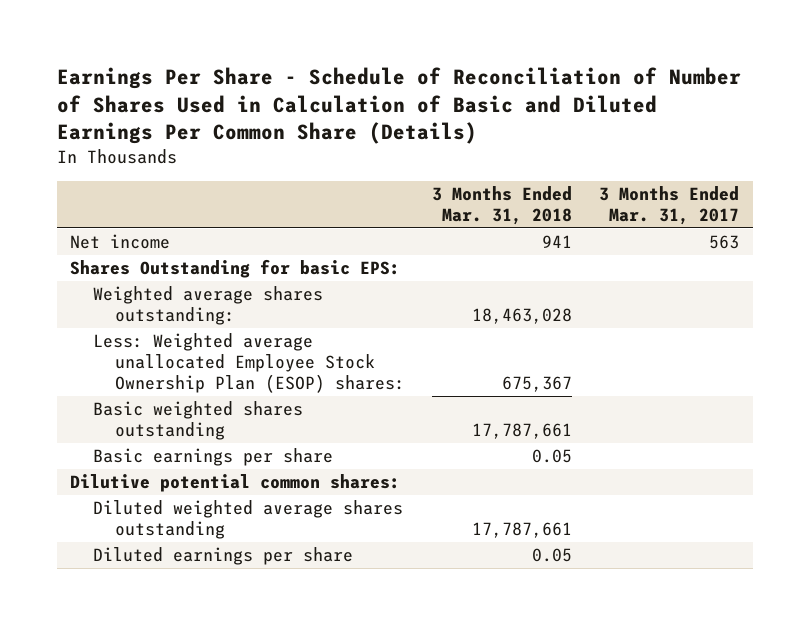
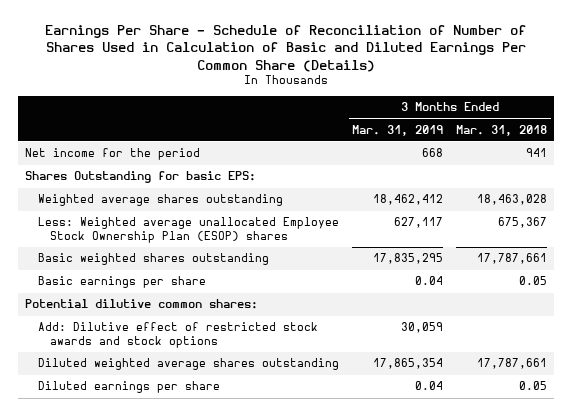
- | 3 Months Ended Mar. 31, 2018 | 3 Months Ended Mar. 31, 2017
+ | 3 Months Ended Mar. 31, 2019 | 3 Months Ended Mar. 31, 2018
- Net income | 941 | 563
+ Net income for the period | 668 | 941
- Weighted average shares outstanding: | 18,463,028 |
- Less: Weighted average unallocated Employee Stock Ownership Plan (ESOP) shares: | 675,367 |
+ Weighted average shares outstanding | 18,462,412 | 18,463,028
+ Less: Weighted average unallocated Employee Stock Ownership Plan (ESOP) shares | 627,117 | 675,367
- Dilutive potential common shares:
+ Potential dilutive common shares:
+ Add: Dilutive effect of restricted stock awards and stock options | 30,059 |

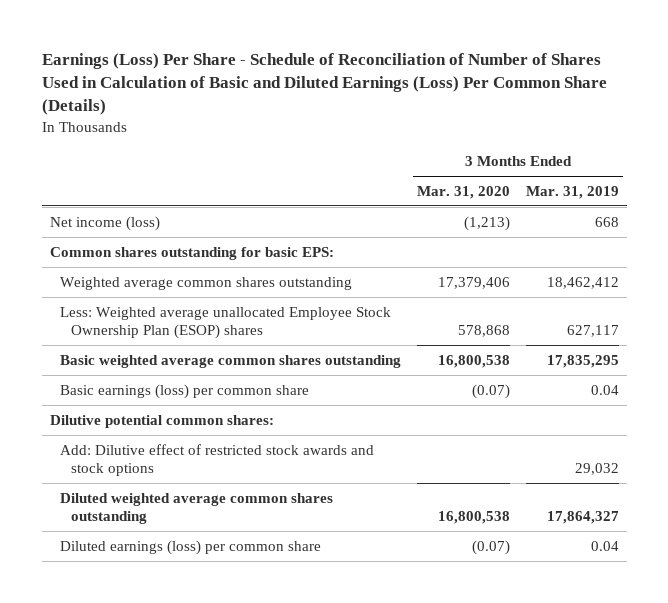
- Earnings Per Share - Schedule of Reconciliation of Number of Shares Used in Calculation of Basic and Diluted Earnings Per Common Share (Details)
+ Earnings (Loss) Per Share - Schedule of Reconciliation of Number of Shares Used in Calculation of Basic and Diluted Earnings (Loss) Per Common Share (Details)
- | 3 Months Ended Mar. 31, 2019 | 3 Months Ended Mar. 31, 2018
+ | 3 Months Ended Mar. 31, 2020 | 3 Months Ended Mar. 31, 2019
- Net income for the period | 668 | 941
- Shares Outstanding for basic EPS:
- Weighted average shares outstanding | 18,462,412 | 18,463,028
+ Net income (loss) | (1,213) | 668
+ Common shares outstanding for basic EPS:
+ Weighted average common shares outstanding | 17,379,406 | 18,462,412
- Basic weighted shares outstanding | 17,835,295 | 17,787,661
- Basic earnings per share | 0.04 | 0.05
- Potential dilutive common shares:
- Add: Dilutive effect of restricted stock awards and stock options | 30,059 |
- Diluted weighted average shares outstanding | 17,865,354 | 17,787,661
- Diluted earnings per share | 0.04 | 0.05
+ Basic weighted average common shares outstanding | 16,800,538 | 17,835,295
+ Basic earnings (loss) per common share | (0.07) | 0.04
+ Dilutive potential common shares:
+ Add: Dilutive effect of restricted stock awards and stock options | | 29,032
+ Diluted weighted average common shares outstanding | 16,800,538 | 17,864,327
+ Diluted earnings (loss) per common share | (0.07) | 0.04

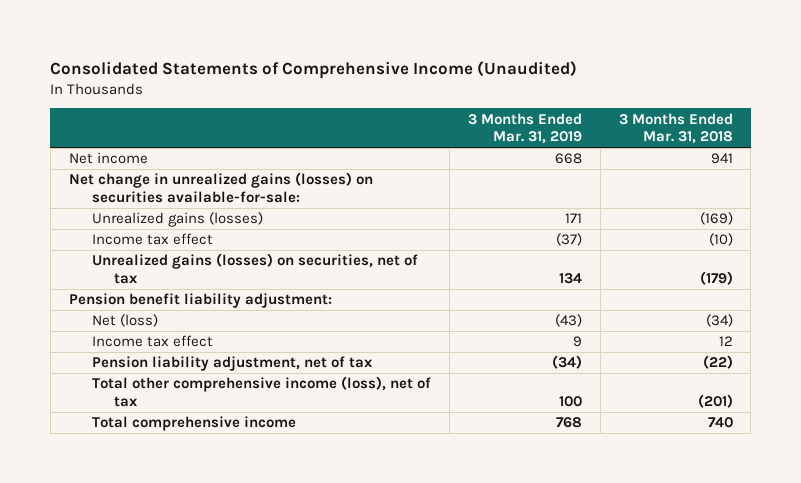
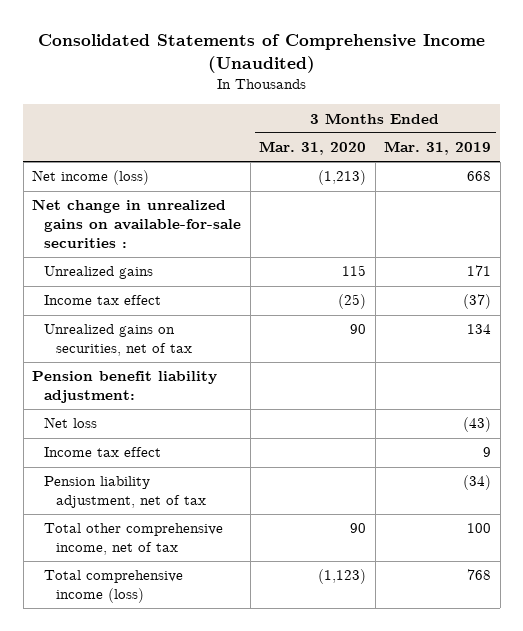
- | 3 Months Ended Mar. 31, 2019 | 3 Months Ended Mar. 31, 2018
+ | 3 Months Ended Mar. 31, 2020 | 3 Months Ended Mar. 31, 2019
- Net income | 668 | 941
- Net change in unrealized gains (losses) on securities available-for-sale:
- Unrealized gains (losses) | 171 | (169)
+ Net income (loss) | (1,213) | 668
+ Net change in unrealized gains on available-for-sale securities :
+ Unrealized gains | 115 | 171
- Unrealized gains (losses) on securities, net of tax | 134 | (179)
+ Unrealized gains on securities, net of tax | 90 | 134
- Net (loss) | (43) | (34)
+ Net loss | | (43)
- Total other comprehensive income (loss), net of tax | 100 | (201)
- Total comprehensive income | 768 | 740
+ Total other comprehensive income, net of tax | 90 | 100
+ Total comprehensive income (loss) | (1,123) | 768

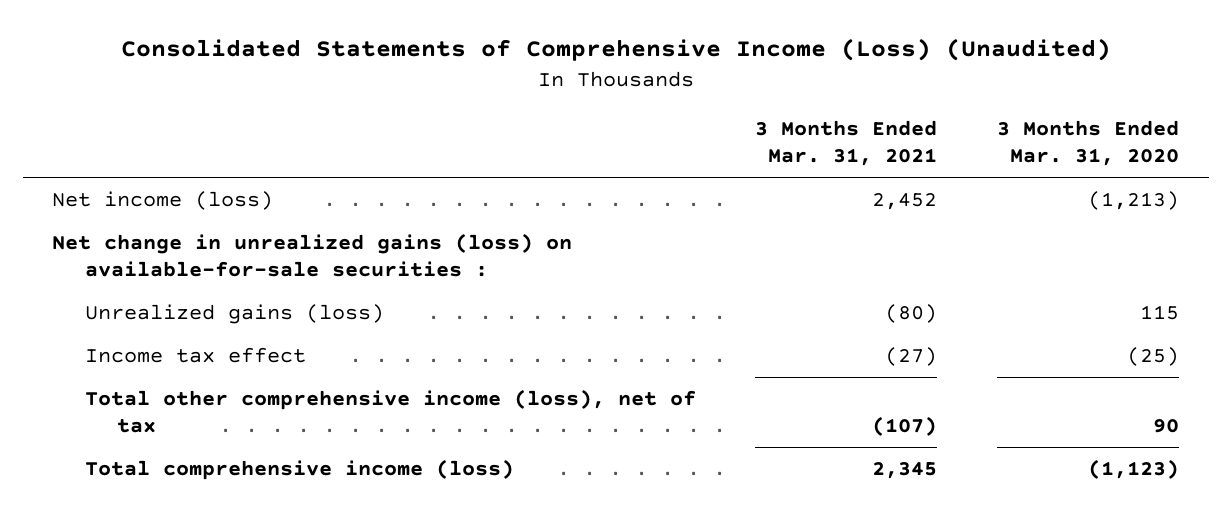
- Consolidated Statements of Comprehensive Income (Unaudited)
+ Consolidated Statements of Comprehensive Income (Loss) (Unaudited)
- | 3 Months Ended Mar. 31, 2020 | 3 Months Ended Mar. 31, 2019
+ | 3 Months Ended Mar. 31, 2021 | 3 Months Ended Mar. 31, 2020
- Net change in unrealized gains on available-for-sale securities :
- Unrealized gains | 115 | 171
+ Net change in unrealized gains (loss) on available-for-sale securities :
+ Unrealized gains (loss) | (80) | 115
- Unrealized gains on securities, net of tax | 90 | 134
- Pension benefit liability adjustment:
- Net loss | | (43)
- Income tax effect | | 9
- Pension liability adjustment, net of tax | | (34)
- Total other comprehensive income, net of tax | 90 | 100
+ Total other comprehensive income (loss), net of tax | (107) | 90

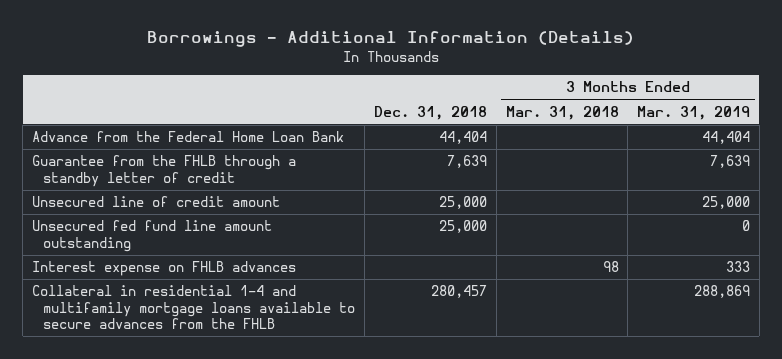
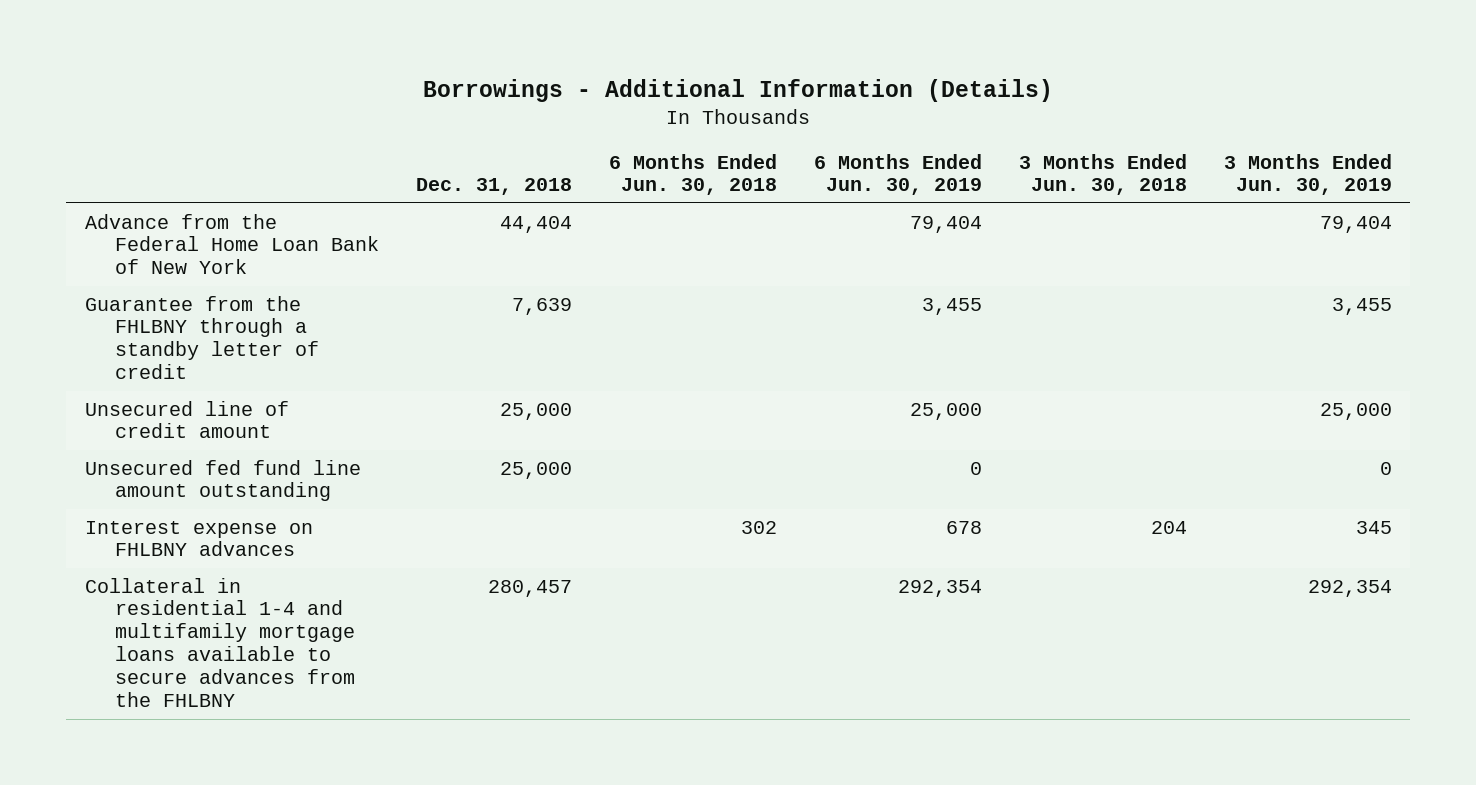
- | Dec. 31, 2018 | 3 Months Ended Mar. 31, 2018 | 3 Months Ended Mar. 31, 2019
+ | Dec. 31, 2018 | 6 Months Ended Jun. 30, 2018 | 6 Months Ended Jun. 30, 2019 | 3 Months Ended Jun. 30, 2018 | 3 Months Ended Jun. 30, 2019
- Advance from the Federal Home Loan Bank | 44,404 | | 44,404
- Guarantee from the FHLB through a standby letter of credit | 7,639 | | 7,639
+ Advance from the Federal Home Loan Bank of New York | 44,404 | | 79,404 | | 79,404
+ Guarantee from the FHLBNY through a standby letter of credit | 7,639 | | 3,455 | | 3,455
- Interest expense on FHLB advances | | 98 | 333
- Collateral in residential 1-4 and multifamily mortgage loans available to secure advances from the FHLB | 280,457 | | 288,869
+ Interest expense on FHLBNY advances | | 302 | 678 | 204 | 345
+ Collateral in residential 1-4 and multifamily mortgage loans available to secure advances from the FHLBNY | 280,457 | | 292,354 | | 292,354

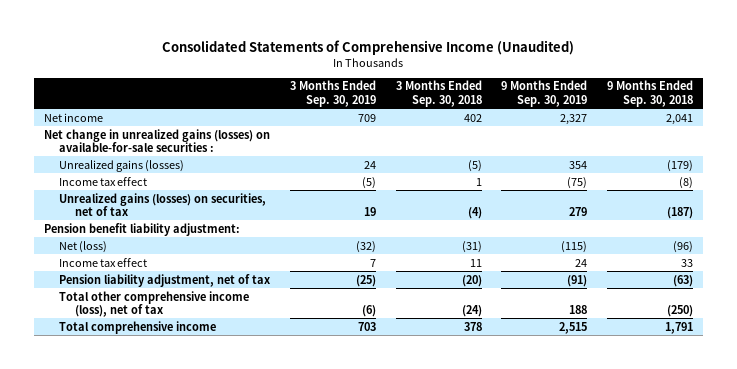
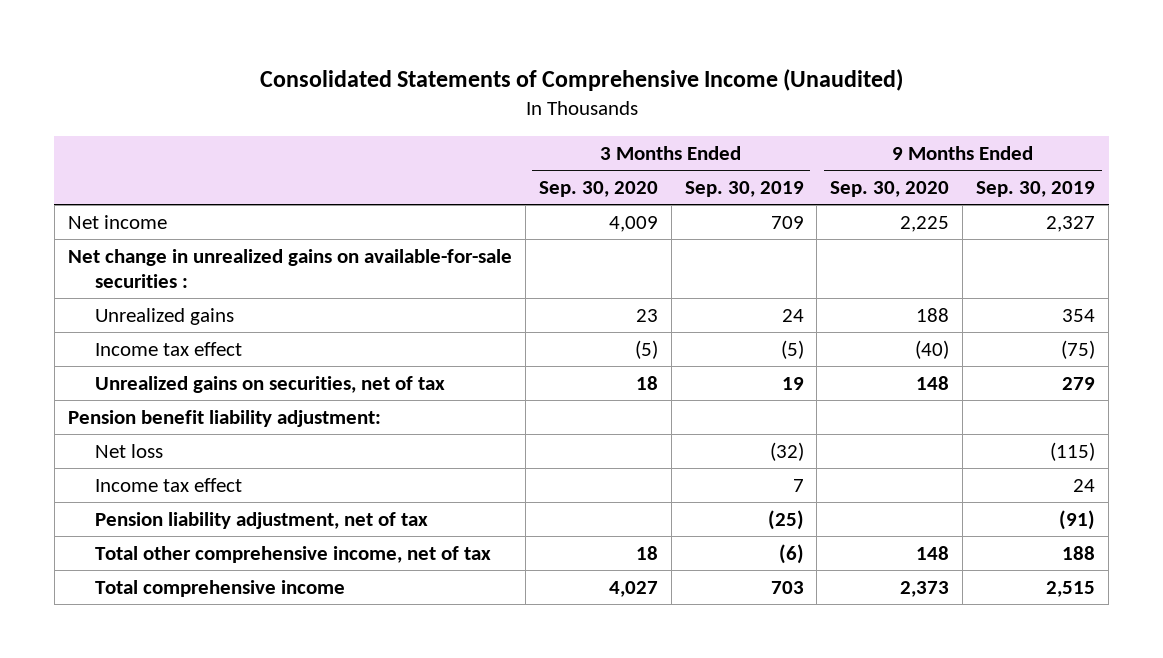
- | 3 Months Ended Sep. 30, 2019 | 3 Months Ended Sep. 30, 2018 | 9 Months Ended Sep. 30, 2019 | 9 Months Ended Sep. 30, 2018
+ | 3 Months Ended Sep. 30, 2020 | 3 Months Ended Sep. 30, 2019 | 9 Months Ended Sep. 30, 2020 | 9 Months Ended Sep. 30, 2019
- Net change in unrealized gains (losses) on available-for-sale securities :
- Unrealized gains (losses) | 24 | (5) | 354 | (179)
+ Net change in unrealized gains on available-for-sale securities :
+ Unrealized gains | 23 | 24 | 188 | 354
- Unrealized gains (losses) on securities, net of tax | 19 | (4) | 279 | (187)
+ Unrealized gains on securities, net of tax | 18 | 19 | 148 | 279
- Net (loss) | (32) | (31) | (115) | (96)
+ Net loss | | (32) | | (115)
- Total other comprehensive income (loss), net of tax | (6) | (24) | 188 | (250)
+ Total other comprehensive income, net of tax | 18 | (6) | 148 | 188

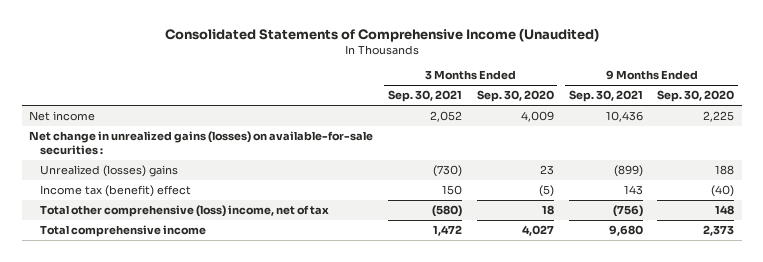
- | 3 Months Ended Sep. 30, 2020 | 3 Months Ended Sep. 30, 2019 | 9 Months Ended Sep. 30, 2020 | 9 Months Ended Sep. 30, 2019
+ | 3 Months Ended Sep. 30, 2021 | 3 Months Ended Sep. 30, 2020 | 9 Months Ended Sep. 30, 2021 | 9 Months Ended Sep. 30, 2020
- Net change in unrealized gains on available-for-sale securities :
- Unrealized gains | 23 | 24 | 188 | 354
- Income tax effect | (5) | (5) | (40) | (75)
- Unrealized gains on securities, net of tax | 18 | 19 | 148 | 279
- Pension benefit liability adjustment:
- Net loss | | (32) | | (115)
- Income tax effect | | 7 | | 24
- Pension liability adjustment, net of tax | | (25) | | (91)
- Total other comprehensive income, net of tax | 18 | (6) | 148 | 188
+ Net change in unrealized gains (losses) on available-for-sale securities :
+ Unrealized (losses) gains | (730) | 23 | (899) | 188
+ Income tax (benefit) effect | 150 | (5) | 143 | (40)
+ Total other comprehensive (loss) income, net of tax | (580) | 18 | (756) | 148

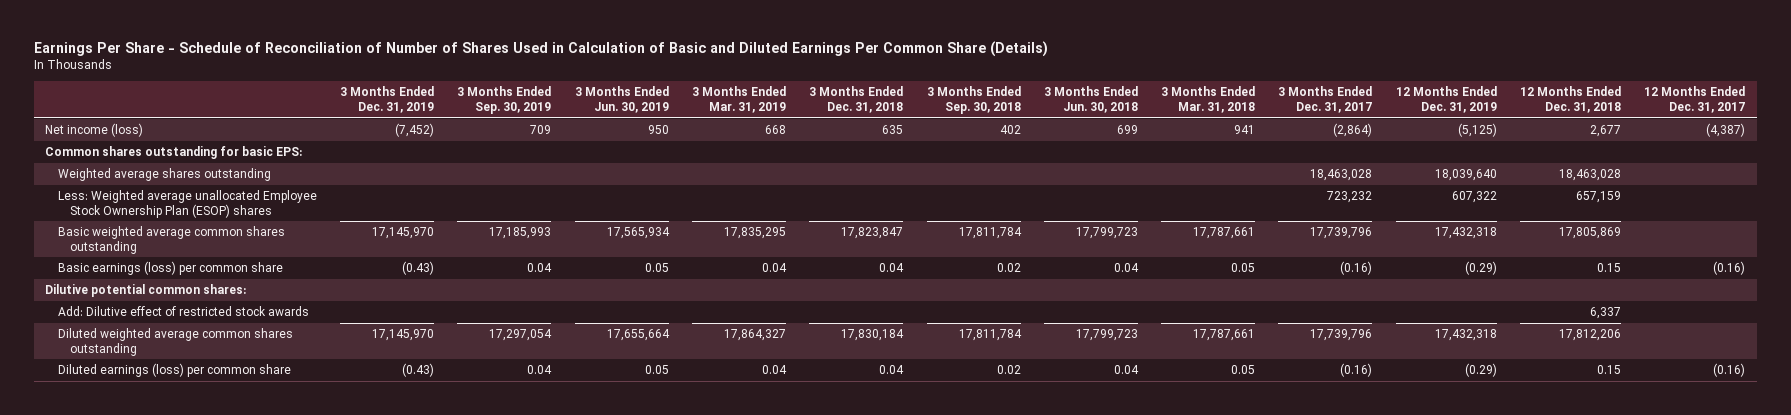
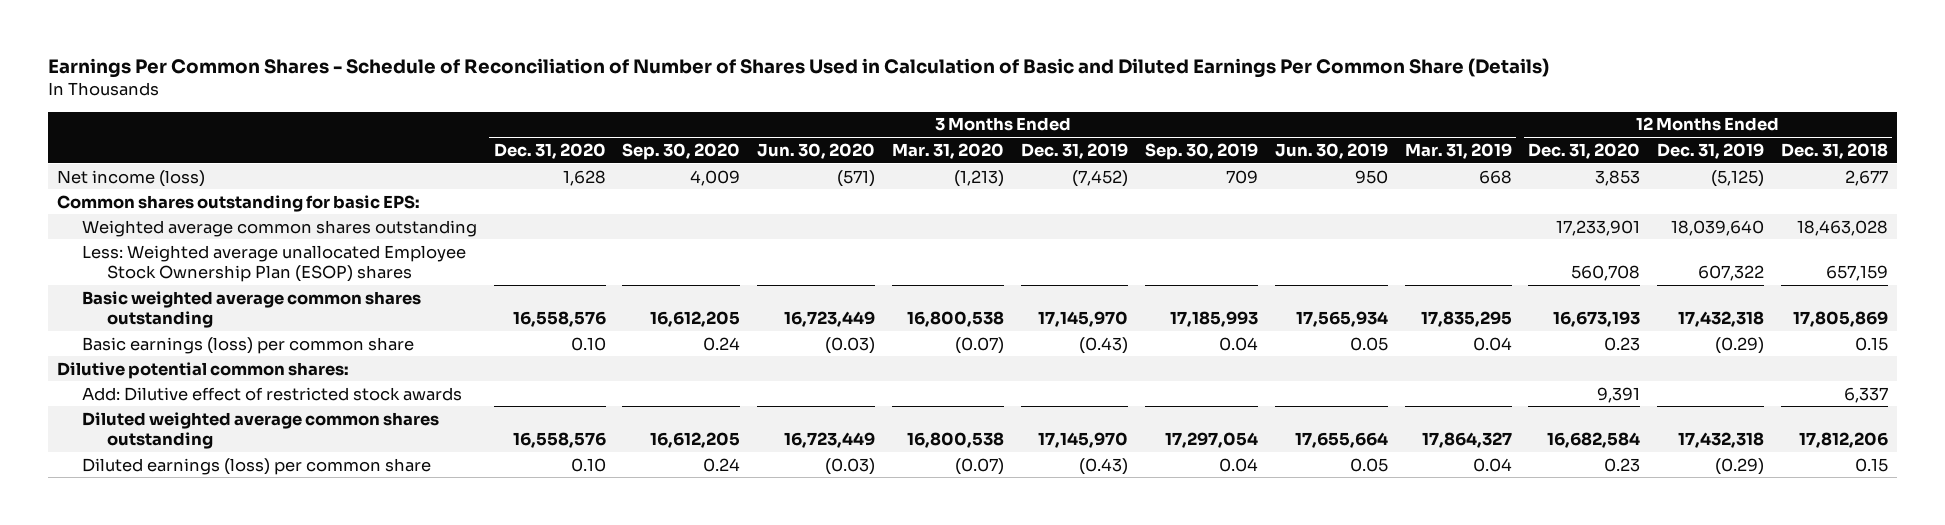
- Earnings Per Share - Schedule of Reconciliation of Number of Shares Used in Calculation of Basic and Diluted Earnings Per Common Share (Details)
+ Earnings Per Common Shares - Schedule of Reconciliation of Number of Shares Used in Calculation of Basic and Diluted Earnings Per Common Share (Details)
- | 3 Months Ended Dec. 31, 2019 | 3 Months Ended Sep. 30, 2019 | 3 Months Ended Jun. 30, 2019 | 3 Months Ended Mar. 31, 2019 | 3 Months Ended Dec. 31, 2018 | 3 Months Ended Sep. 30, 2018 | 3 Months Ended Jun. 30, 2018 | 3 Months Ended Mar. 31, 2018 | 3 Months Ended Dec. 31, 2017 | 12 Months Ended Dec. 31, 2019 | 12 Months Ended Dec. 31, 2018 | 12 Months Ended Dec. 31, 2017
+ | 3 Months Ended Dec. 31, 2020 | 3 Months Ended Sep. 30, 2020 | 3 Months Ended Jun. 30, 2020 | 3 Months Ended Mar. 31, 2020 | 3 Months Ended Dec. 31, 2019 | 3 Months Ended Sep. 30, 2019 | 3 Months Ended Jun. 30, 2019 | 3 Months Ended Mar. 31, 2019 | 12 Months Ended Dec. 31, 2020 | 12 Months Ended Dec. 31, 2019 | 12 Months Ended Dec. 31, 2018
- Weighted average shares outstanding | | | | | | | | | 18,463,028 | 18,039,640 | 18,463,028 |
+ Weighted average common shares outstanding | | | | | | | | | 17,233,901 | 18,039,640 | 18,463,028

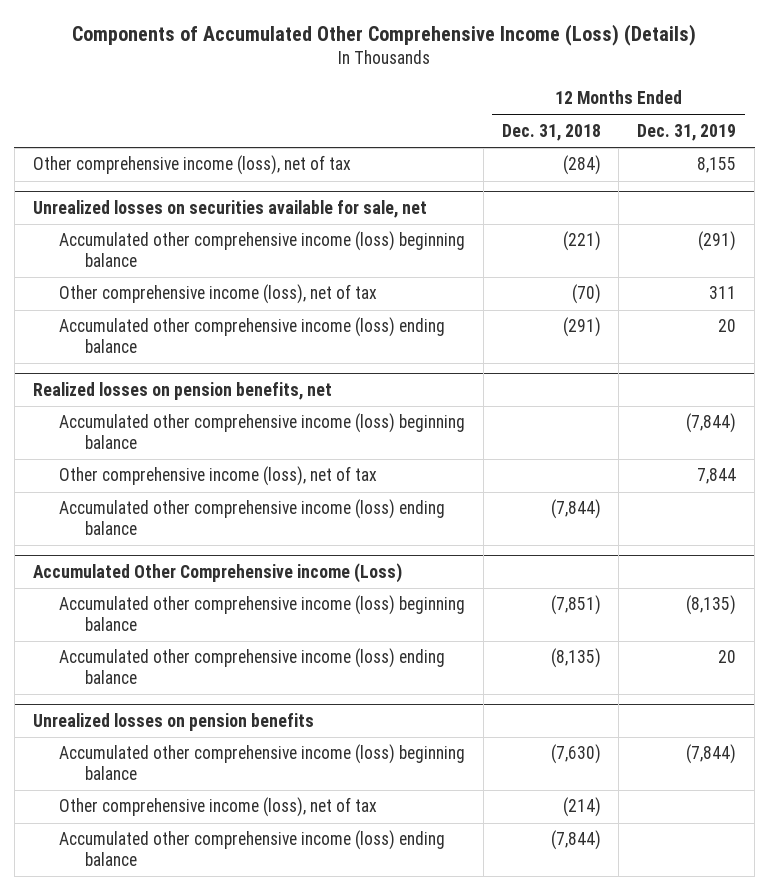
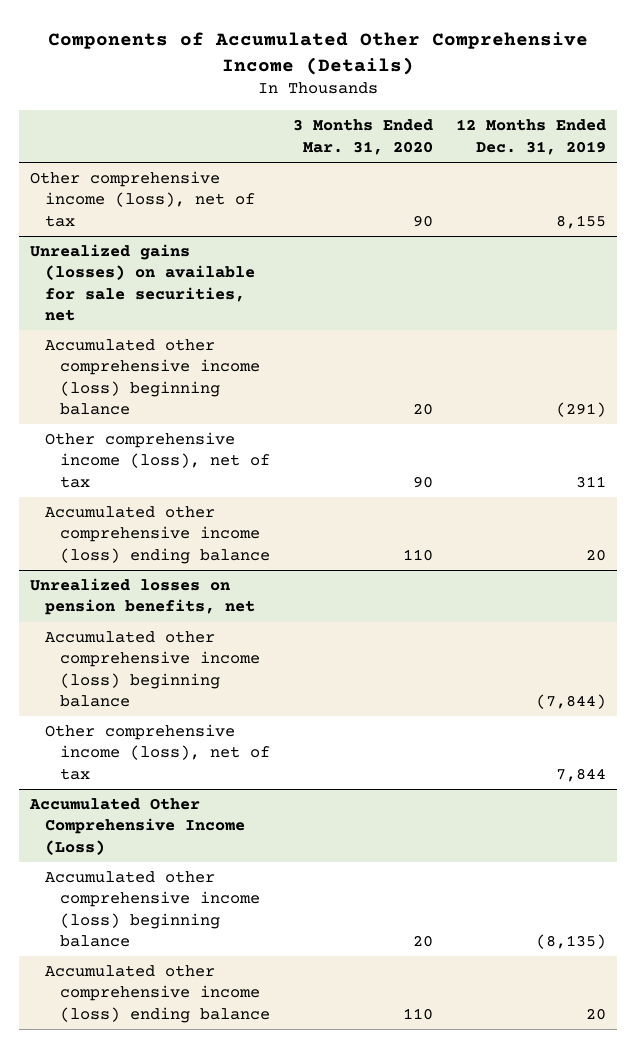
- Components of Accumulated Other Comprehensive Income (Loss) (Details)
+ Components of Accumulated Other Comprehensive Income (Details)
- | 12 Months Ended Dec. 31, 2018 | 12 Months Ended Dec. 31, 2019
+ | 3 Months Ended Mar. 31, 2020 | 12 Months Ended Dec. 31, 2019
- Unrealized losses on securities available for sale, net
+ Unrealized gains (losses) on available for sale securities, net
- Realized losses on pension benefits, net
+ Unrealized losses on pension benefits, net
- Accumulated other comprehensive income (loss) ending balance | (7,844) |
- Accumulated Other Comprehensive income (Loss)
+ Accumulated Other Comprehensive Income (Loss)
- Unrealized losses on pension benefits
- Accumulated other comprehensive income (loss) beginning balance | (7,630) | (7,844)
- Other comprehensive income (loss), net of tax | (214) |
- Accumulated other comprehensive income (loss) ending balance | (7,844) |

